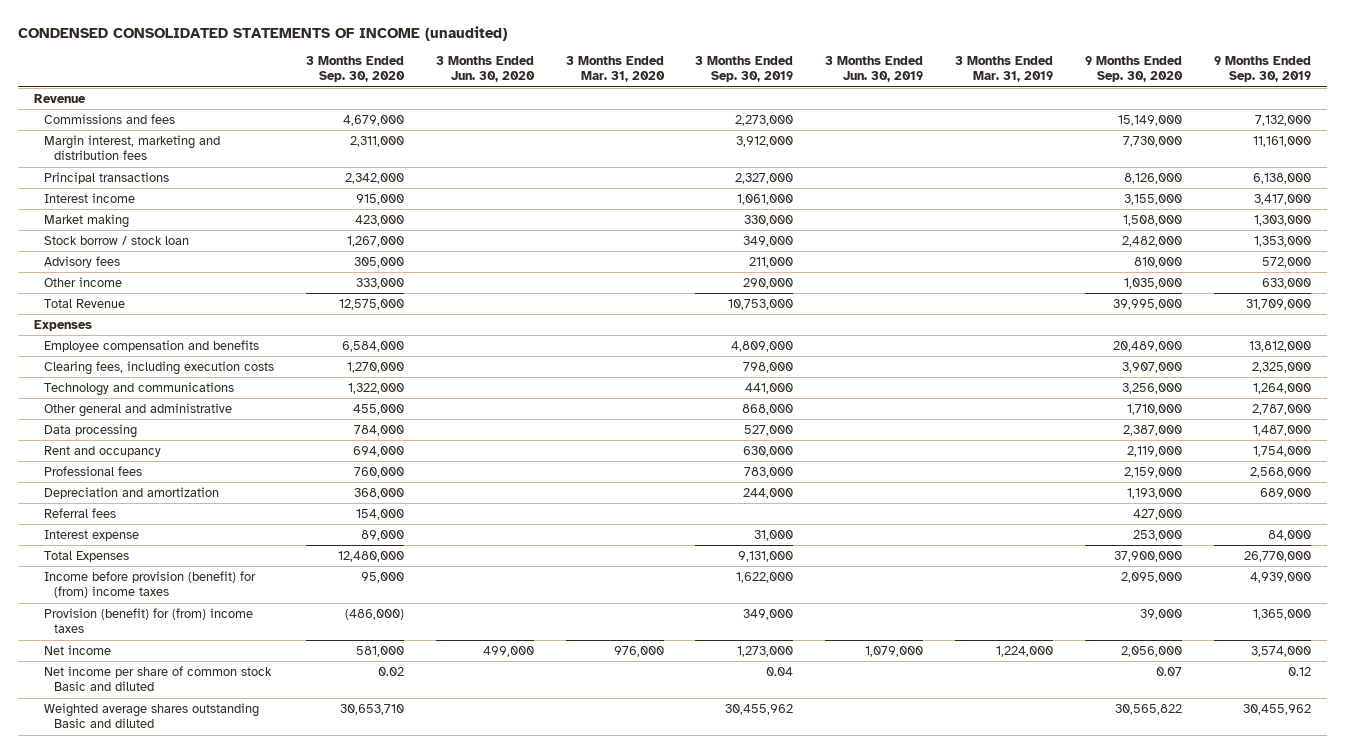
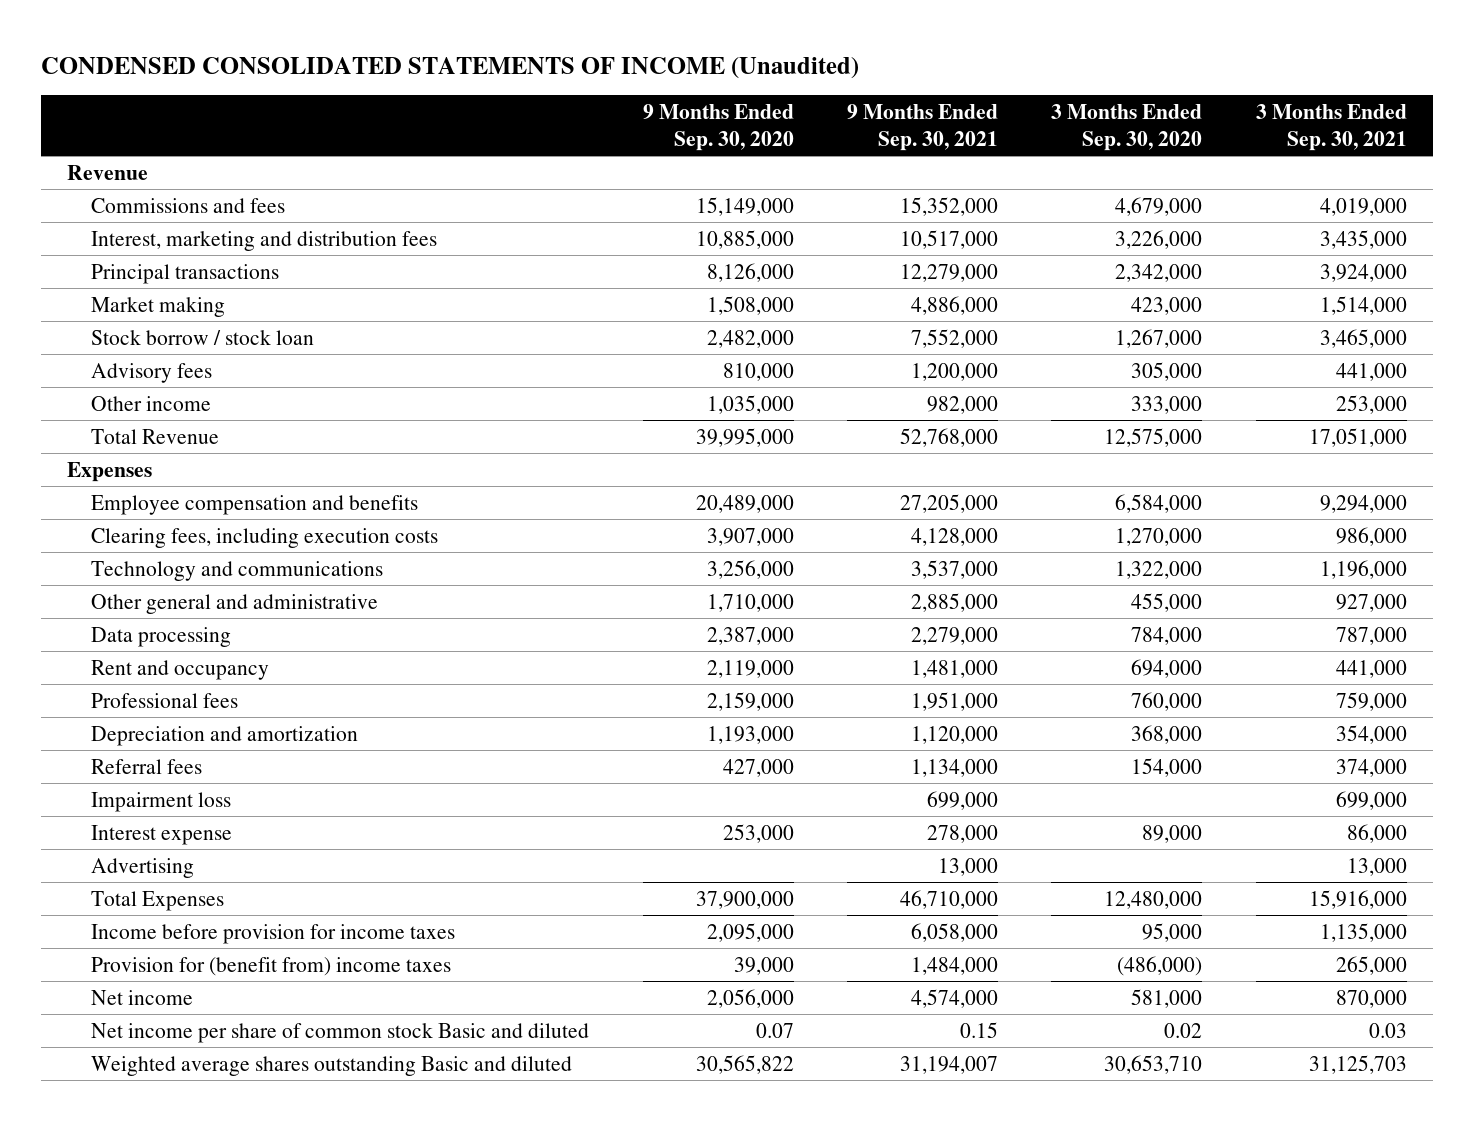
- CONDENSED CONSOLIDATED STATEMENTS OF INCOME (unaudited)
+ CONDENSED CONSOLIDATED STATEMENTS OF INCOME (Unaudited)
- | 3 Months Ended Sep. 30, 2020 | 3 Months Ended Jun. 30, 2020 | 3 Months Ended Mar. 31, 2020 | 3 Months Ended Sep. 30, 2019 | 3 Months Ended Jun. 30, 2019 | 3 Months Ended Mar. 31, 2019 | 9 Months Ended Sep. 30, 2020 | 9 Months Ended Sep. 30, 2019
+ | 9 Months Ended Sep. 30, 2020 | 9 Months Ended Sep. 30, 2021 | 3 Months Ended Sep. 30, 2020 | 3 Months Ended Sep. 30, 2021
- Margin interest, marketing and distribution fees | 2,311,000 | | | 3,912,000 | | | 7,730,000 | 11,161,000
+ Interest, marketing and distribution fees | 10,885,000 | 10,517,000 | 3,226,000 | 3,435,000
- Interest income | 915,000 | | | 1,061,000 | | | 3,155,000 | 3,417,000
+ Impairment loss | | 699,000 | | 699,000
+ Advertising | | 13,000 | | 13,000
- Income before provision (benefit) for (from) income taxes | 95,000 | | | 1,622,000 | | | 2,095,000 | 4,939,000
- Provision (benefit) for (from) income taxes | (486,000) | | | 349,000 | | | 39,000 | 1,365,000
+ Income before provision for income taxes | 2,095,000 | 6,058,000 | 95,000 | 1,135,000
+ Provision for (benefit from) income taxes | 39,000 | 1,484,000 | (486,000) | 265,000

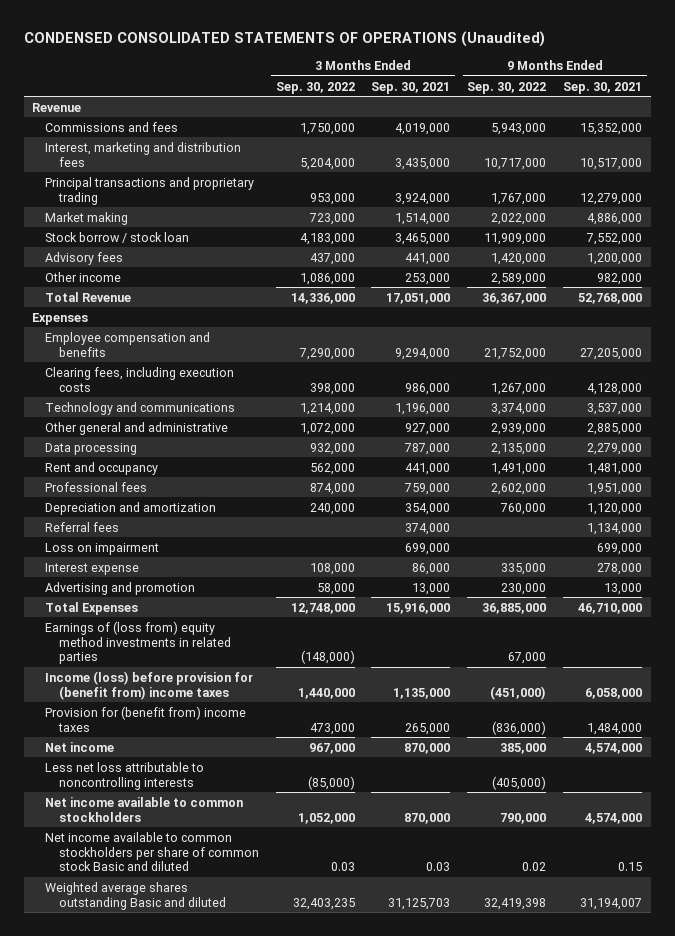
- CONDENSED CONSOLIDATED STATEMENTS OF INCOME (Unaudited)
+ CONDENSED CONSOLIDATED STATEMENTS OF OPERATIONS (Unaudited)
- | 9 Months Ended Sep. 30, 2020 | 9 Months Ended Sep. 30, 2021 | 3 Months Ended Sep. 30, 2020 | 3 Months Ended Sep. 30, 2021
+ | 3 Months Ended Sep. 30, 2022 | 3 Months Ended Sep. 30, 2021 | 9 Months Ended Sep. 30, 2022 | 9 Months Ended Sep. 30, 2021
- Principal transactions | 8,126,000 | 12,279,000 | 2,342,000 | 3,924,000
+ Principal transactions and proprietary trading | 953,000 | 3,924,000 | 1,767,000 | 12,279,000
- Impairment loss | | 699,000 | | 699,000
+ Loss on impairment | | 699,000 | | 699,000
- Advertising | | 13,000 | | 13,000
+ Advertising and promotion | 58,000 | 13,000 | 230,000 | 13,000
- Income before provision for income taxes | 2,095,000 | 6,058,000 | 95,000 | 1,135,000
+ Earnings of (loss from) equity method investments in related parties | (148,000) | | 67,000 |
+ Income (loss) before provision for (benefit from) income taxes | 1,440,000 | 1,135,000 | (451,000) | 6,058,000
- Net income per share of common stock Basic and diluted | 0.07 | 0.15 | 0.02 | 0.03
+ Less net loss attributable to noncontrolling interests | (85,000) | | (405,000) |
+ Net income available to common stockholders | 1,052,000 | 870,000 | 790,000 | 4,574,000
+ Net income available to common stockholders per share of common stock Basic and diluted | 0.03 | 0.03 | 0.02 | 0.15

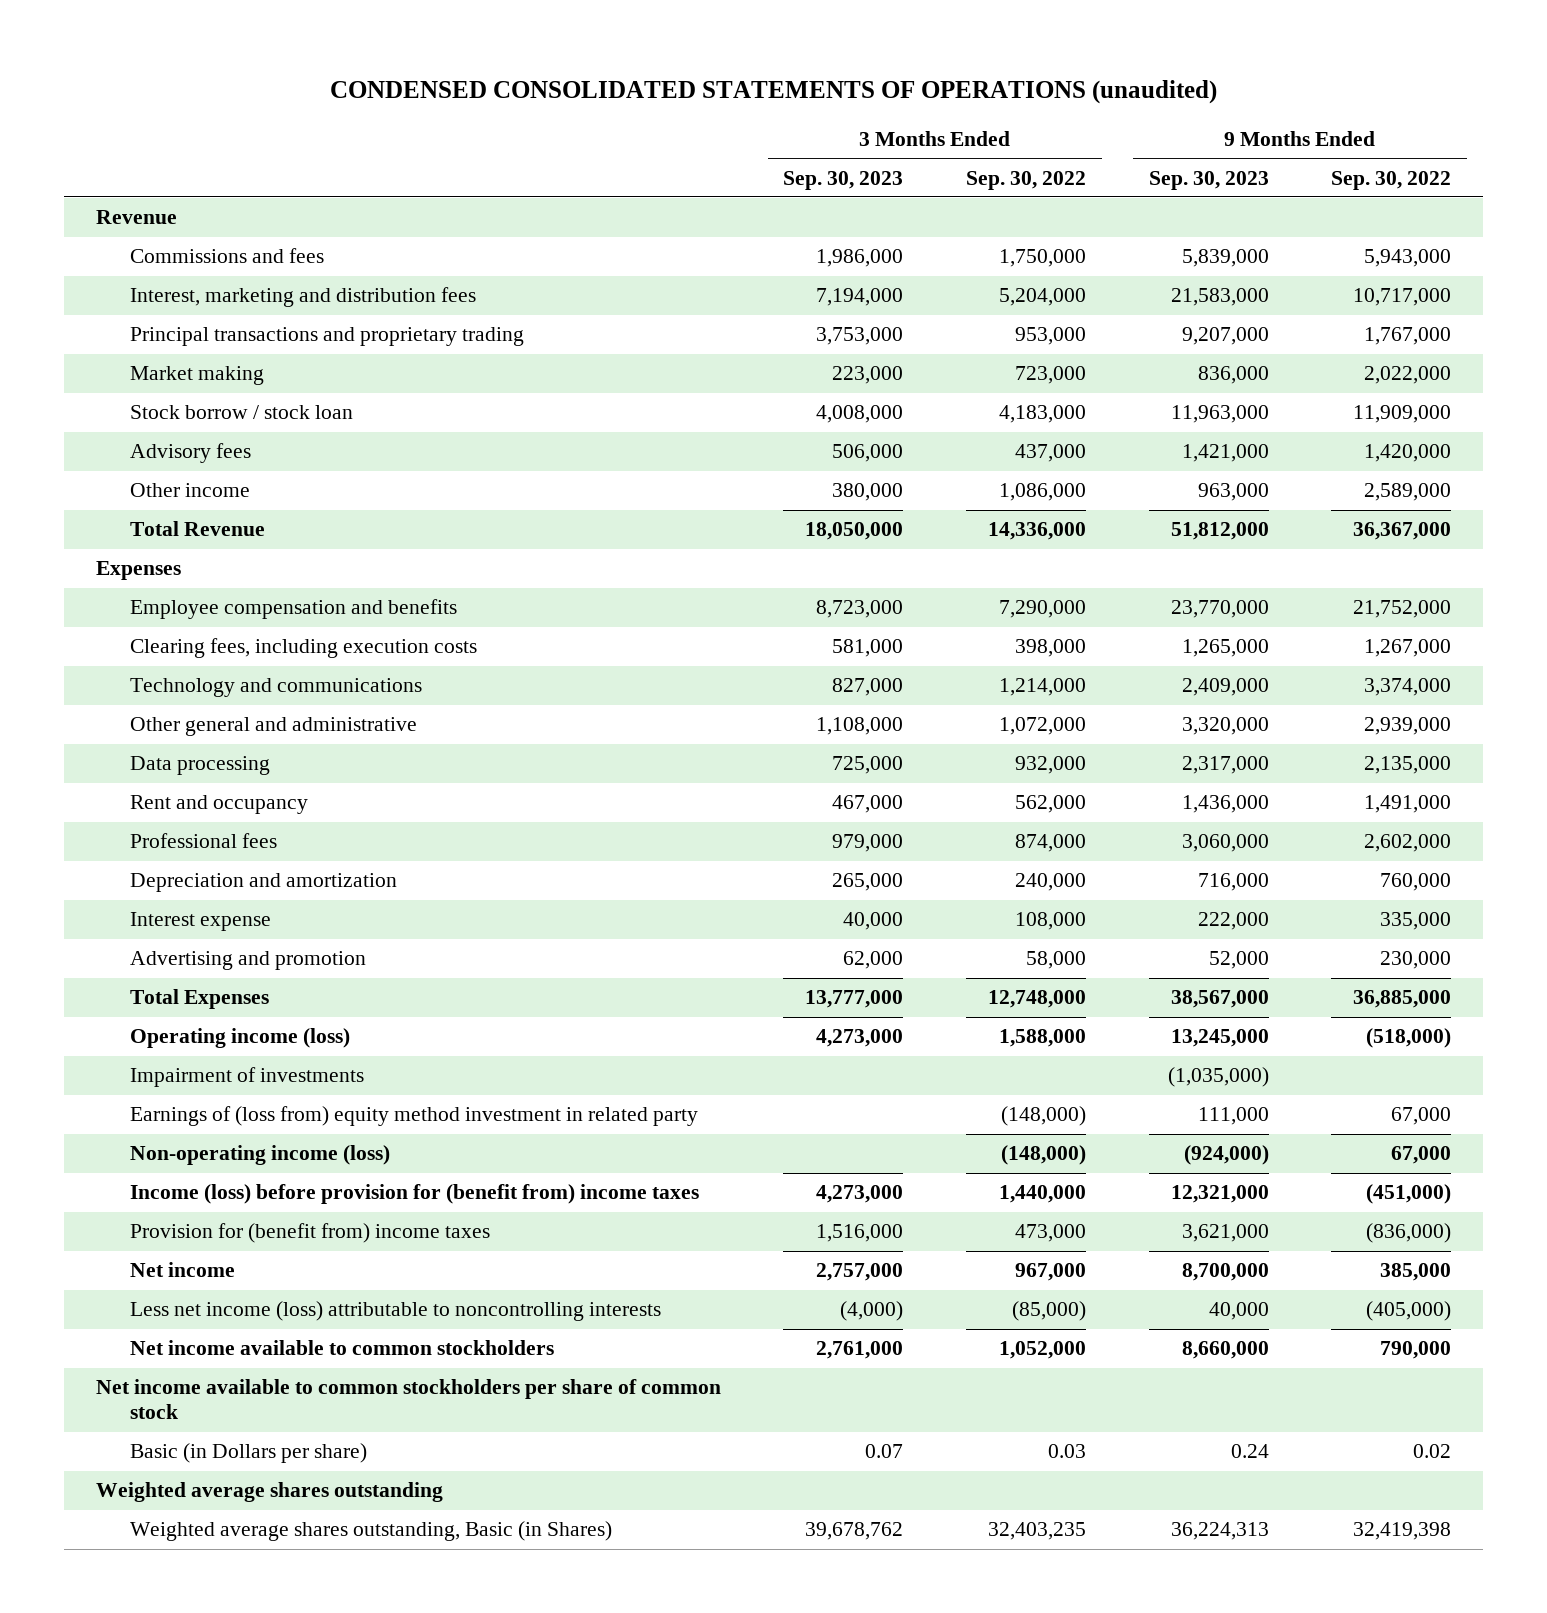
- CONDENSED CONSOLIDATED STATEMENTS OF OPERATIONS (Unaudited)
+ CONDENSED CONSOLIDATED STATEMENTS OF OPERATIONS (unaudited)
- | 3 Months Ended Sep. 30, 2022 | 3 Months Ended Sep. 30, 2021 | 9 Months Ended Sep. 30, 2022 | 9 Months Ended Sep. 30, 2021
+ | 3 Months Ended Sep. 30, 2023 | 3 Months Ended Sep. 30, 2022 | 9 Months Ended Sep. 30, 2023 | 9 Months Ended Sep. 30, 2022
- Referral fees | | 374,000 | | 1,134,000
- Loss on impairment | | 699,000 | | 699,000
- Earnings of (loss from) equity method investments in related parties | (148,000) | | 67,000 |
+ Operating income (loss) | 4,273,000 | 1,588,000 | 13,245,000 | (518,000)
+ Impairment of investments | | | (1,035,000) |
+ Earnings of (loss from) equity method investment in related party | | (148,000) | 111,000 | 67,000
+ Non-operating income (loss) | | (148,000) | (924,000) | 67,000
- Less net loss attributable to noncontrolling interests | (85,000) | | (405,000) |
+ Less net income (loss) attributable to noncontrolling interests | (4,000) | (85,000) | 40,000 | (405,000)
- Net income available to common stockholders per share of common stock Basic and diluted | 0.03 | 0.03 | 0.02 | 0.15
- Weighted average shares outstanding Basic and diluted | 32,403,235 | 31,125,703 | 32,419,398 | 31,194,007
+ Net income available to common stockholders per share of common stock
+ Basic (in Dollars per share) | 0.07 | 0.03 | 0.24 | 0.02
+ Weighted average shares outstanding
+ Weighted average shares outstanding, Basic (in Shares) | 39,678,762 | 32,403,235 | 36,224,313 | 32,419,398

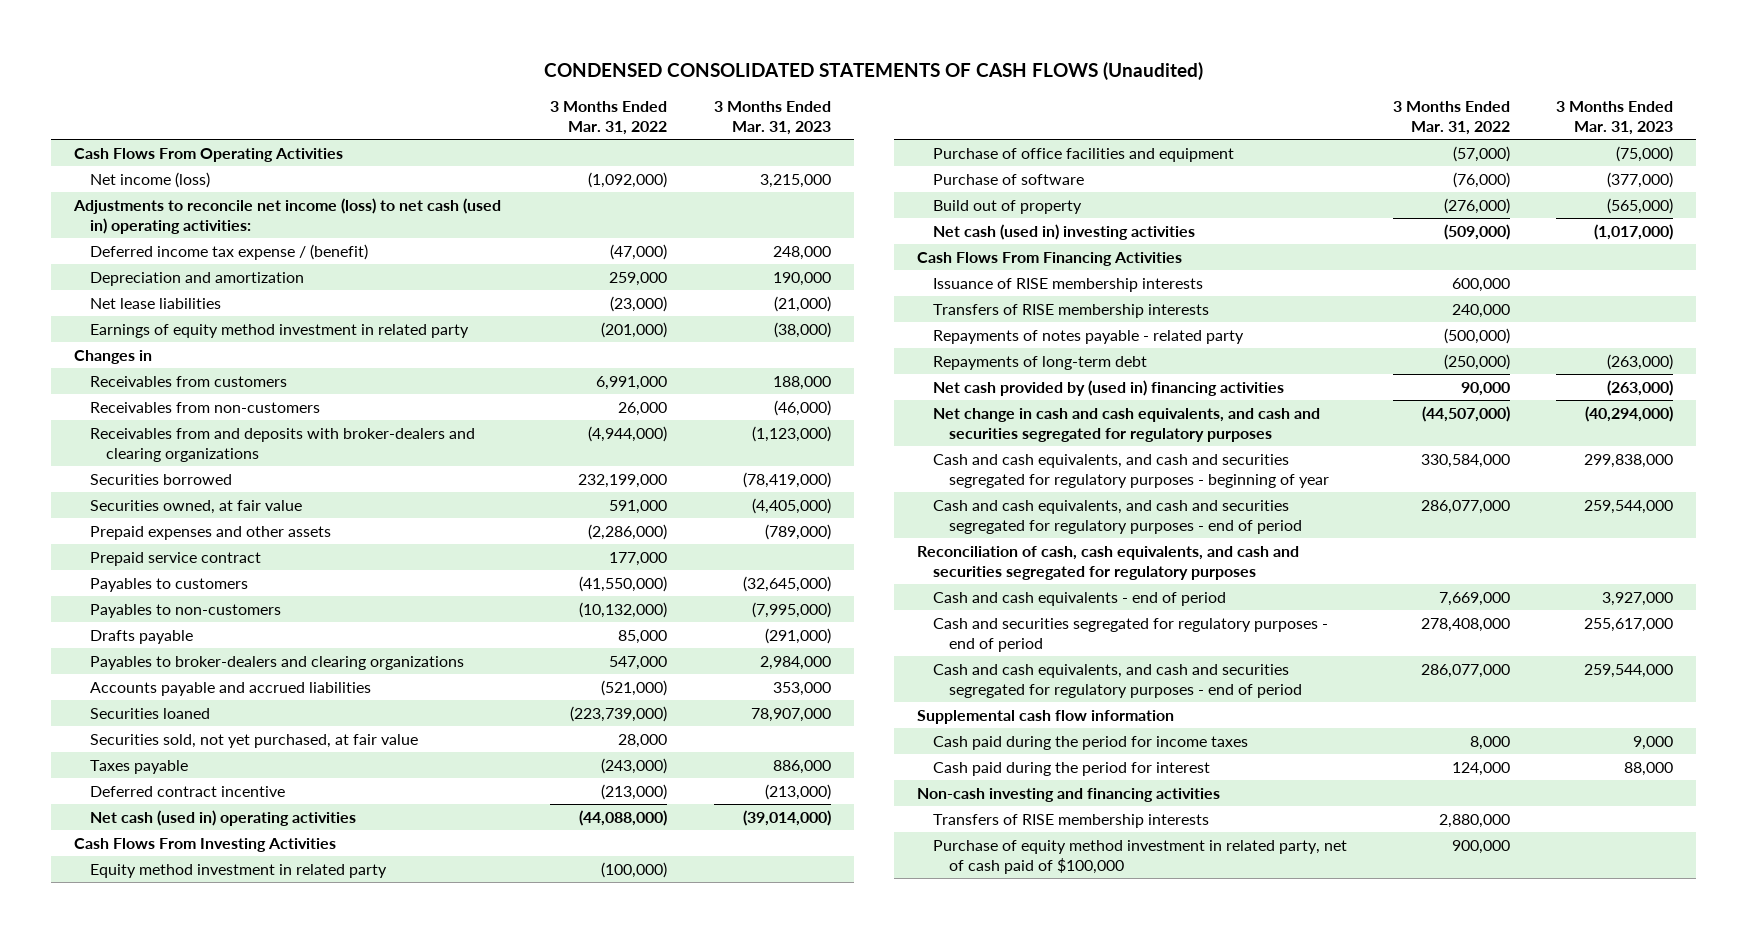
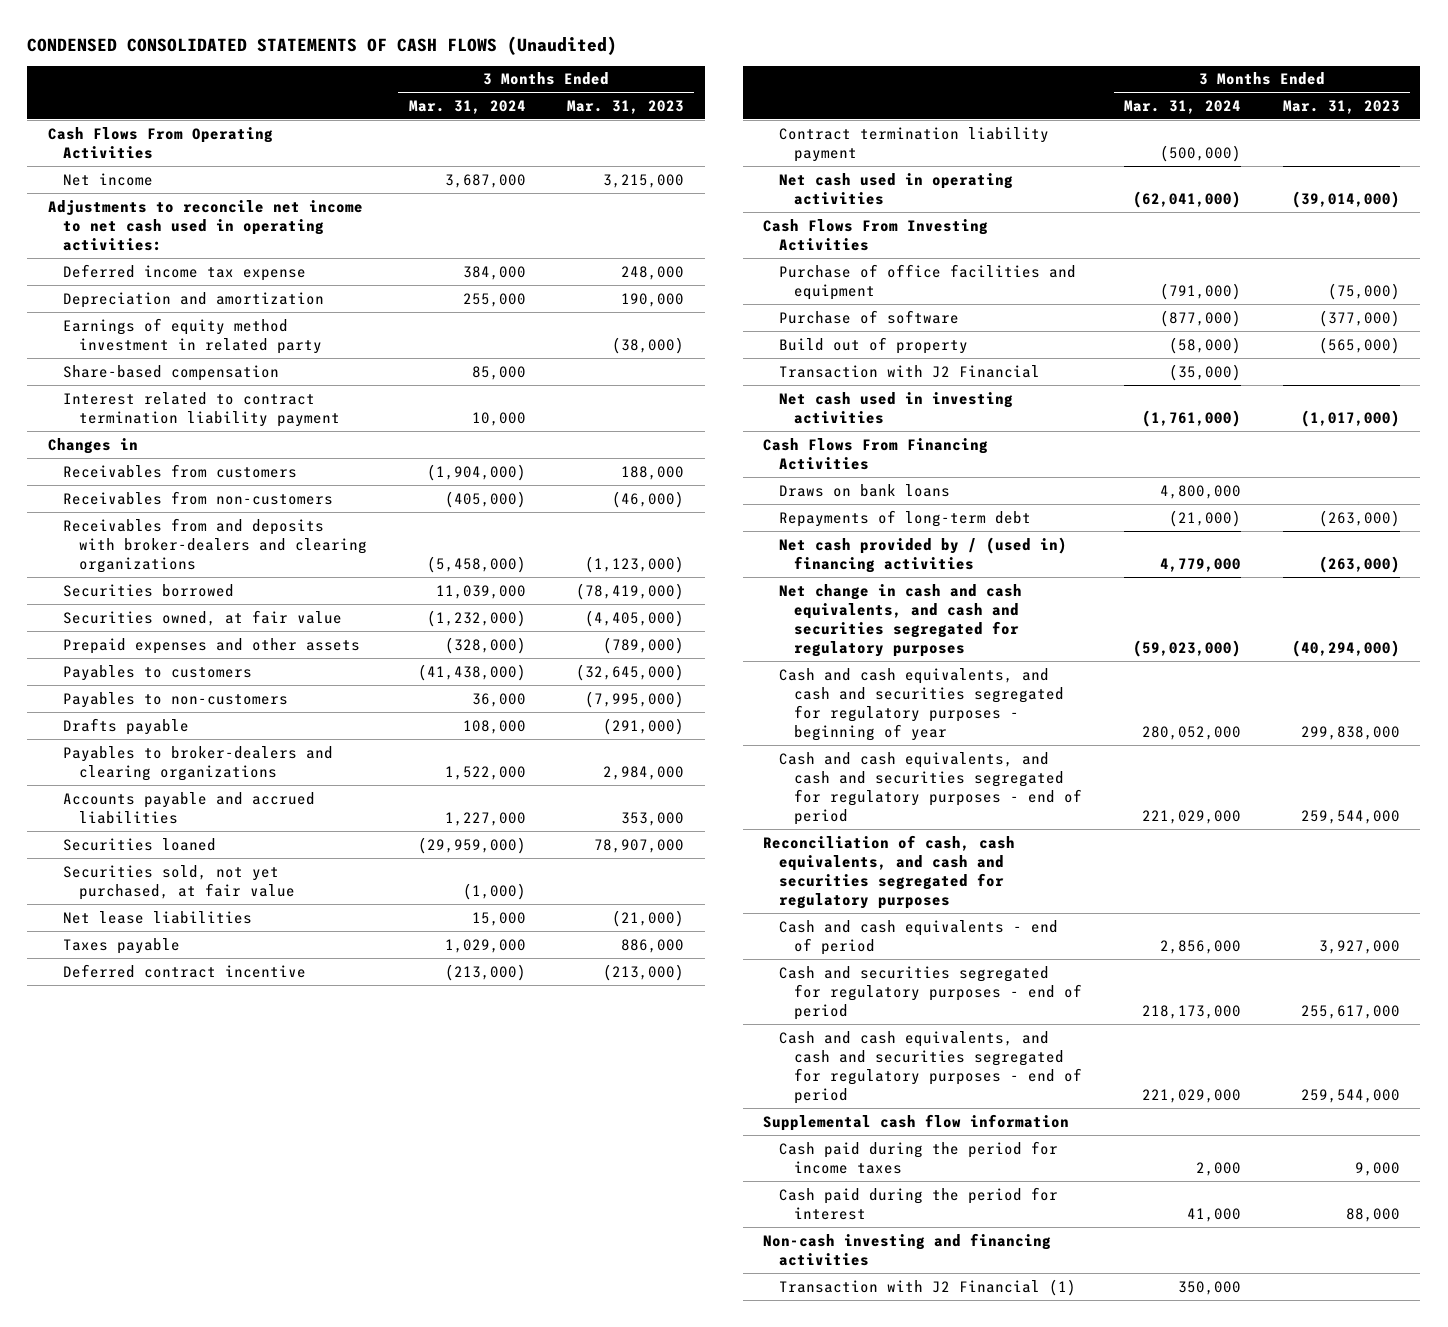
- | 3 Months Ended Mar. 31, 2022 | 3 Months Ended Mar. 31, 2023
+ | 3 Months Ended Mar. 31, 2024 | 3 Months Ended Mar. 31, 2023
- Net income (loss) | (1,092,000) | 3,215,000
- Adjustments to reconcile net income (loss) to net cash (used in) operating activities:
- Deferred income tax expense / (benefit) | (47,000) | 248,000
+ Net income | 3,687,000 | 3,215,000
+ Adjustments to reconcile net income to net cash used in operating activities:
+ Deferred income tax expense | 384,000 | 248,000
+ Share-based compensation | 85,000 |
+ Interest related to contract termination liability payment | 10,000 |
- Prepaid service contract | 177,000 |
moved down: Net lease liabilities | 15,000 | (21,000)
- Net cash (used in) operating activities | (44,088,000) | (39,014,000)
+ Contract termination liability payment | (500,000) |
+ Net cash used in operating activities | (62,041,000) | (39,014,000)
- Equity method investment in related party | (100,000) |
- Net cash (used in) investing activities | (509,000) | (1,017,000)
+ Transaction with J2 Financial | (35,000) |
+ Net cash used in investing activities | (1,761,000) | (1,017,000)
- Issuance of RISE membership interests | 600,000 |
- Transfers of RISE membership interests | 240,000 |
- Repayments of notes payable - related party | (500,000) |
+ Draws on bank loans | 4,800,000 |
- Net cash provided by (used in) financing activities | 90,000 | (263,000)
+ Net cash provided by / (used in) financing activities | 4,779,000 | (263,000)
- Transfers of RISE membership interests | 2,880,000 |
- Purchase of equity method investment in related party, net of cash paid of $100,000 | 900,000 |
+ Transaction with J2 Financial (1) | 350,000 |

